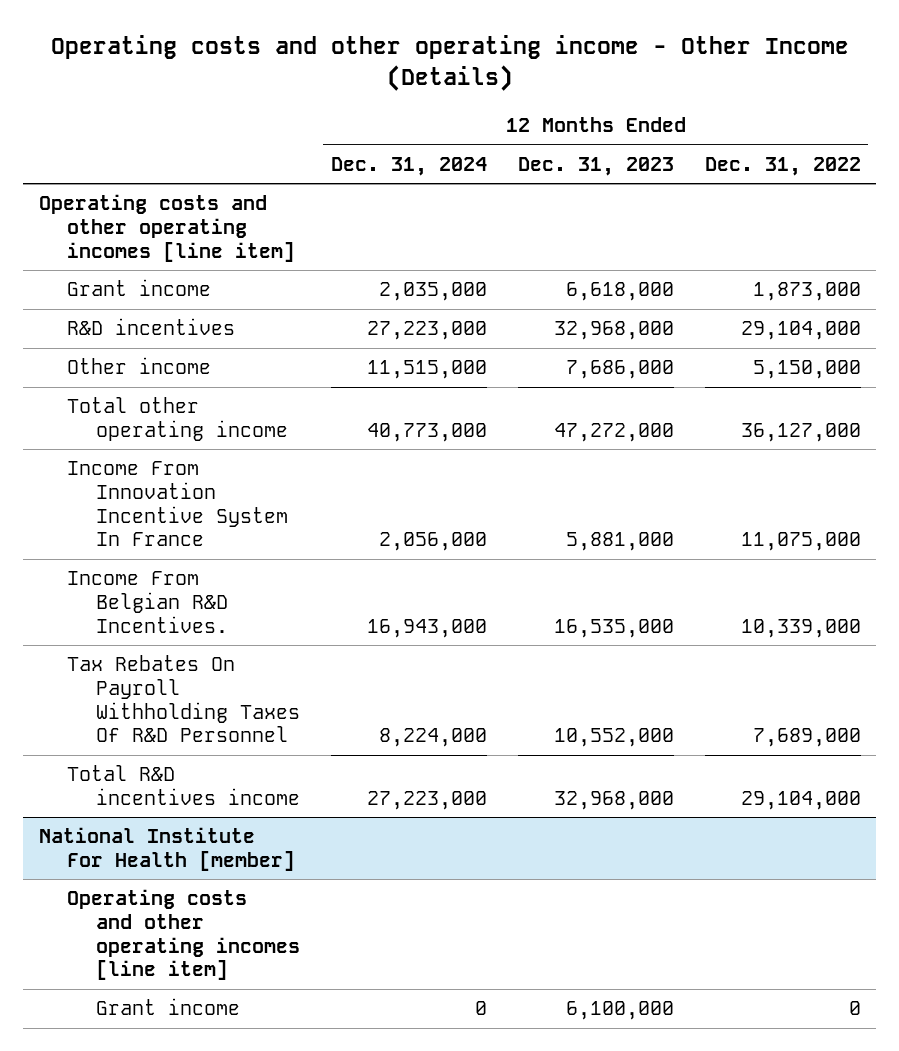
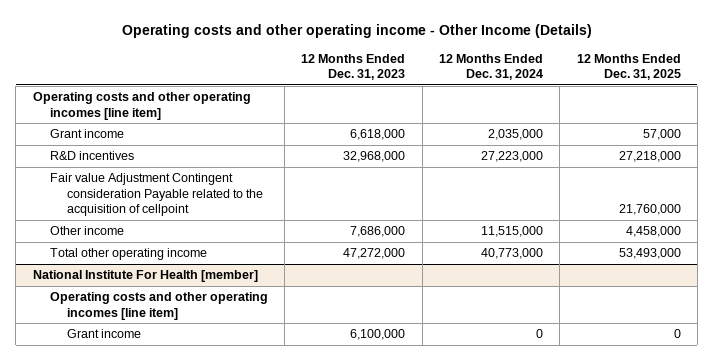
- | 12 Months Ended Dec. 31, 2024 | 12 Months Ended Dec. 31, 2023 | 12 Months Ended Dec. 31, 2022
+ | 12 Months Ended Dec. 31, 2023 | 12 Months Ended Dec. 31, 2024 | 12 Months Ended Dec. 31, 2025
+ Fair value Adjustment Contingent consideration Payable related to the acquisition of cellpoint | | | 21,760,000
- Income From Innovation Incentive System In France | 2,056,000 | 5,881,000 | 11,075,000
- Income From Belgian R&D Incentives. | 16,943,000 | 16,535,000 | 10,339,000
- Tax Rebates On Payroll Withholding Taxes Of R&D Personnel | 8,224,000 | 10,552,000 | 7,689,000
- Total R&D incentives income | 27,223,000 | 32,968,000 | 29,104,000

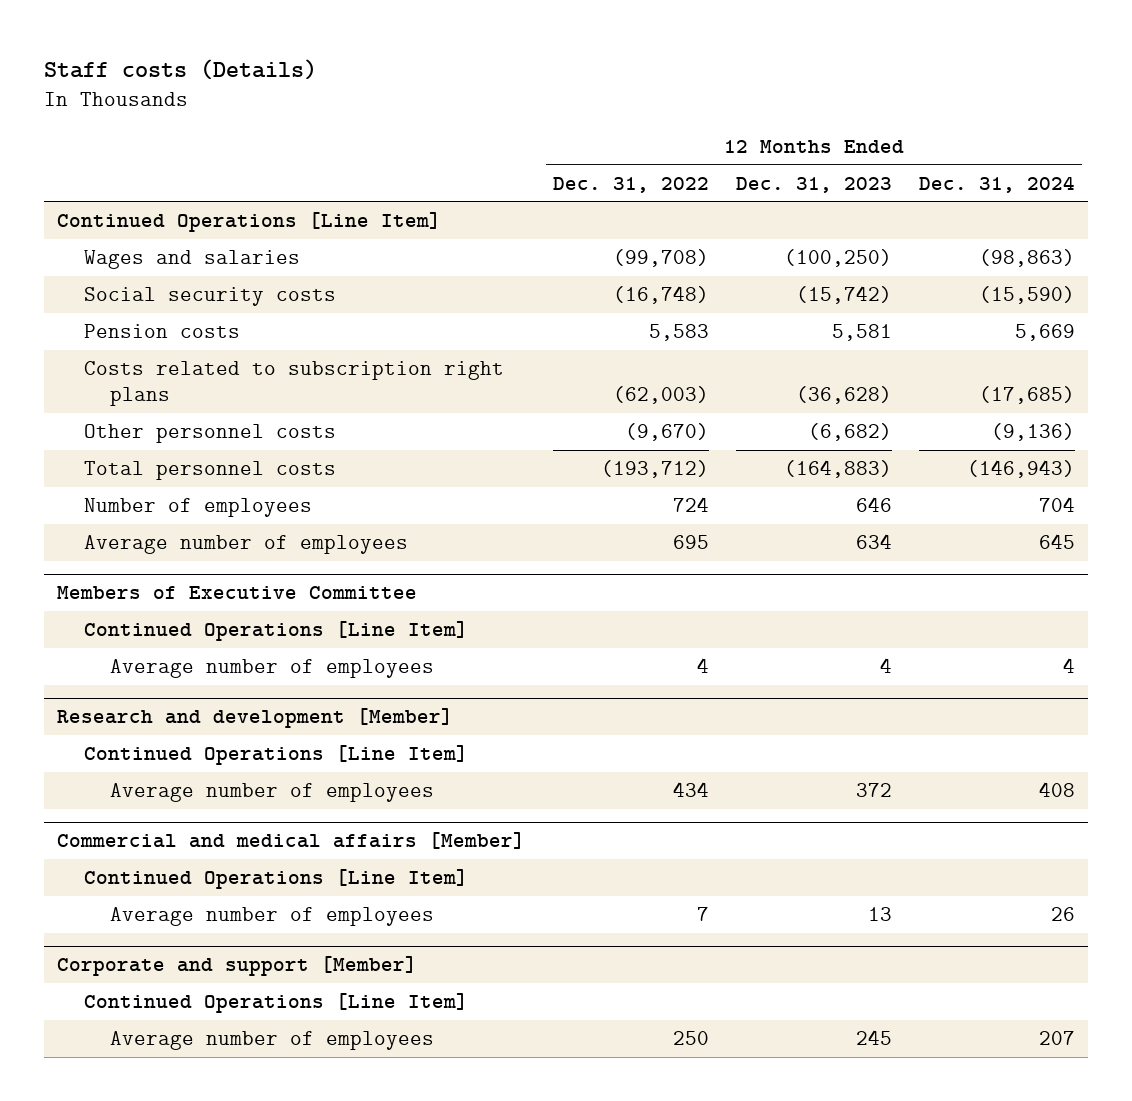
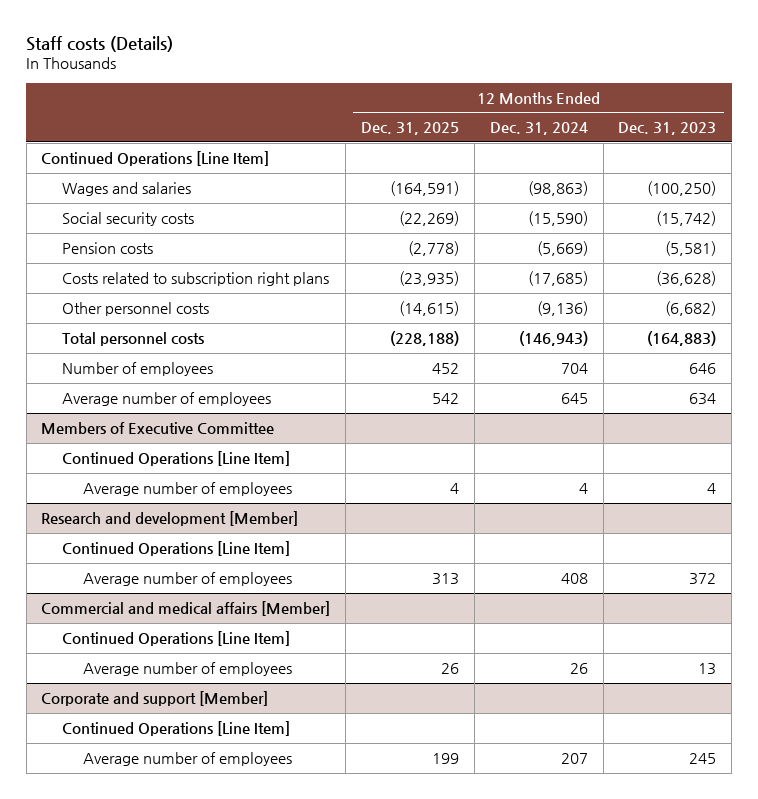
- | 12 Months Ended Dec. 31, 2022 | 12 Months Ended Dec. 31, 2023 | 12 Months Ended Dec. 31, 2024
+ | 12 Months Ended Dec. 31, 2025 | 12 Months Ended Dec. 31, 2024 | 12 Months Ended Dec. 31, 2023
- Pension costs | 5,583 | 5,581 | 5,669
+ Pension costs | (2,778) | (5,669) | (5,581)

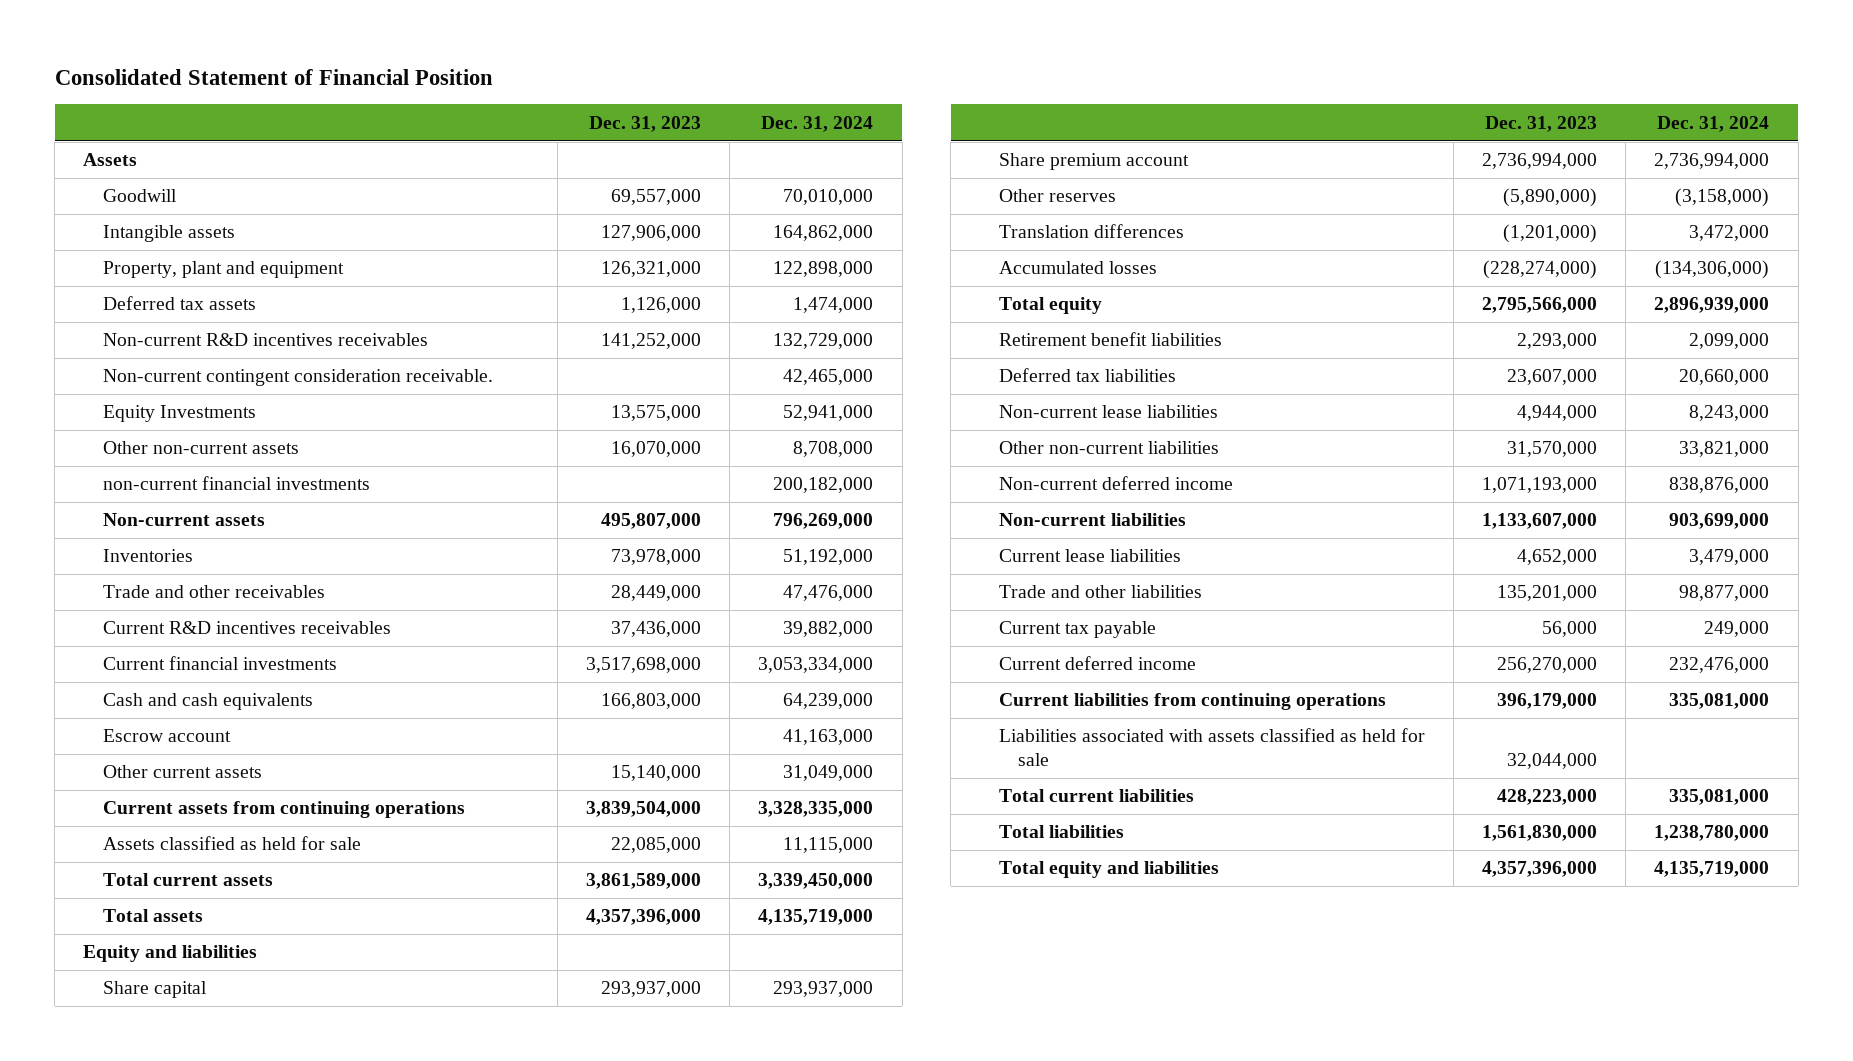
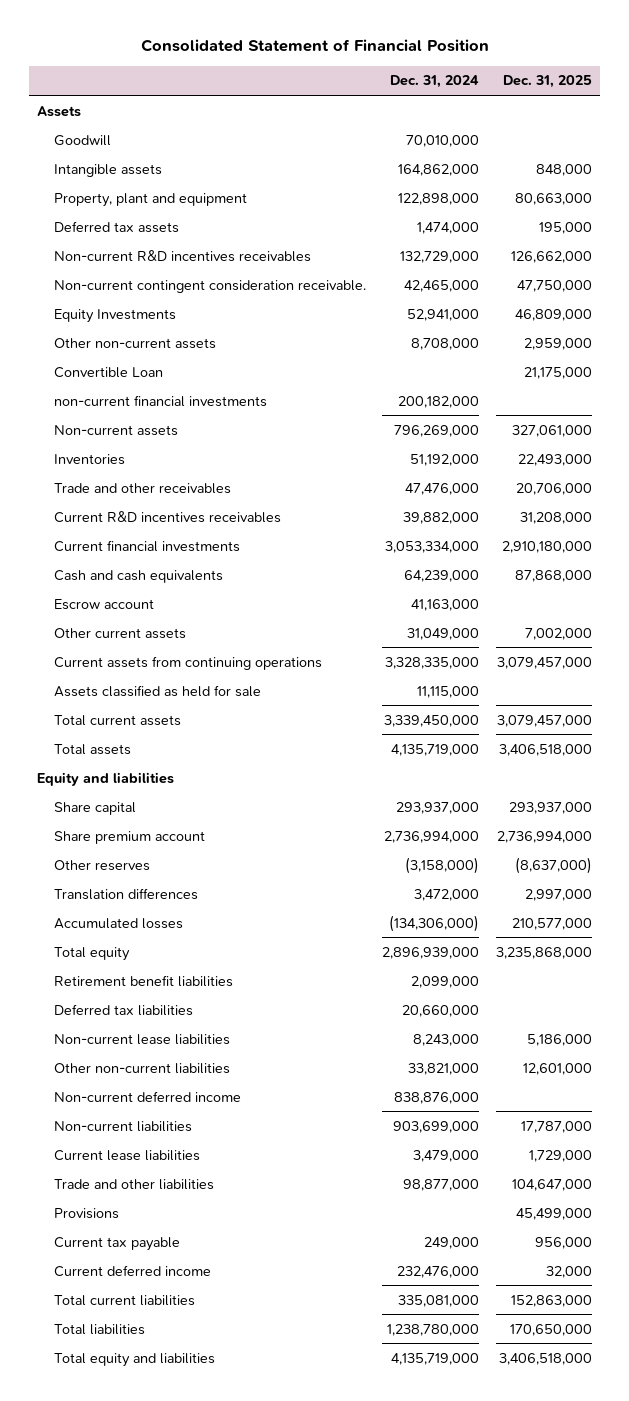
- | Dec. 31, 2023 | Dec. 31, 2024
+ | Dec. 31, 2024 | Dec. 31, 2025
+ Convertible Loan | | 21,175,000
+ Provisions | | 45,499,000
- Current liabilities from continuing operations | 396,179,000 | 335,081,000
- Liabilities associated with assets classified as held for sale | 32,044,000 |

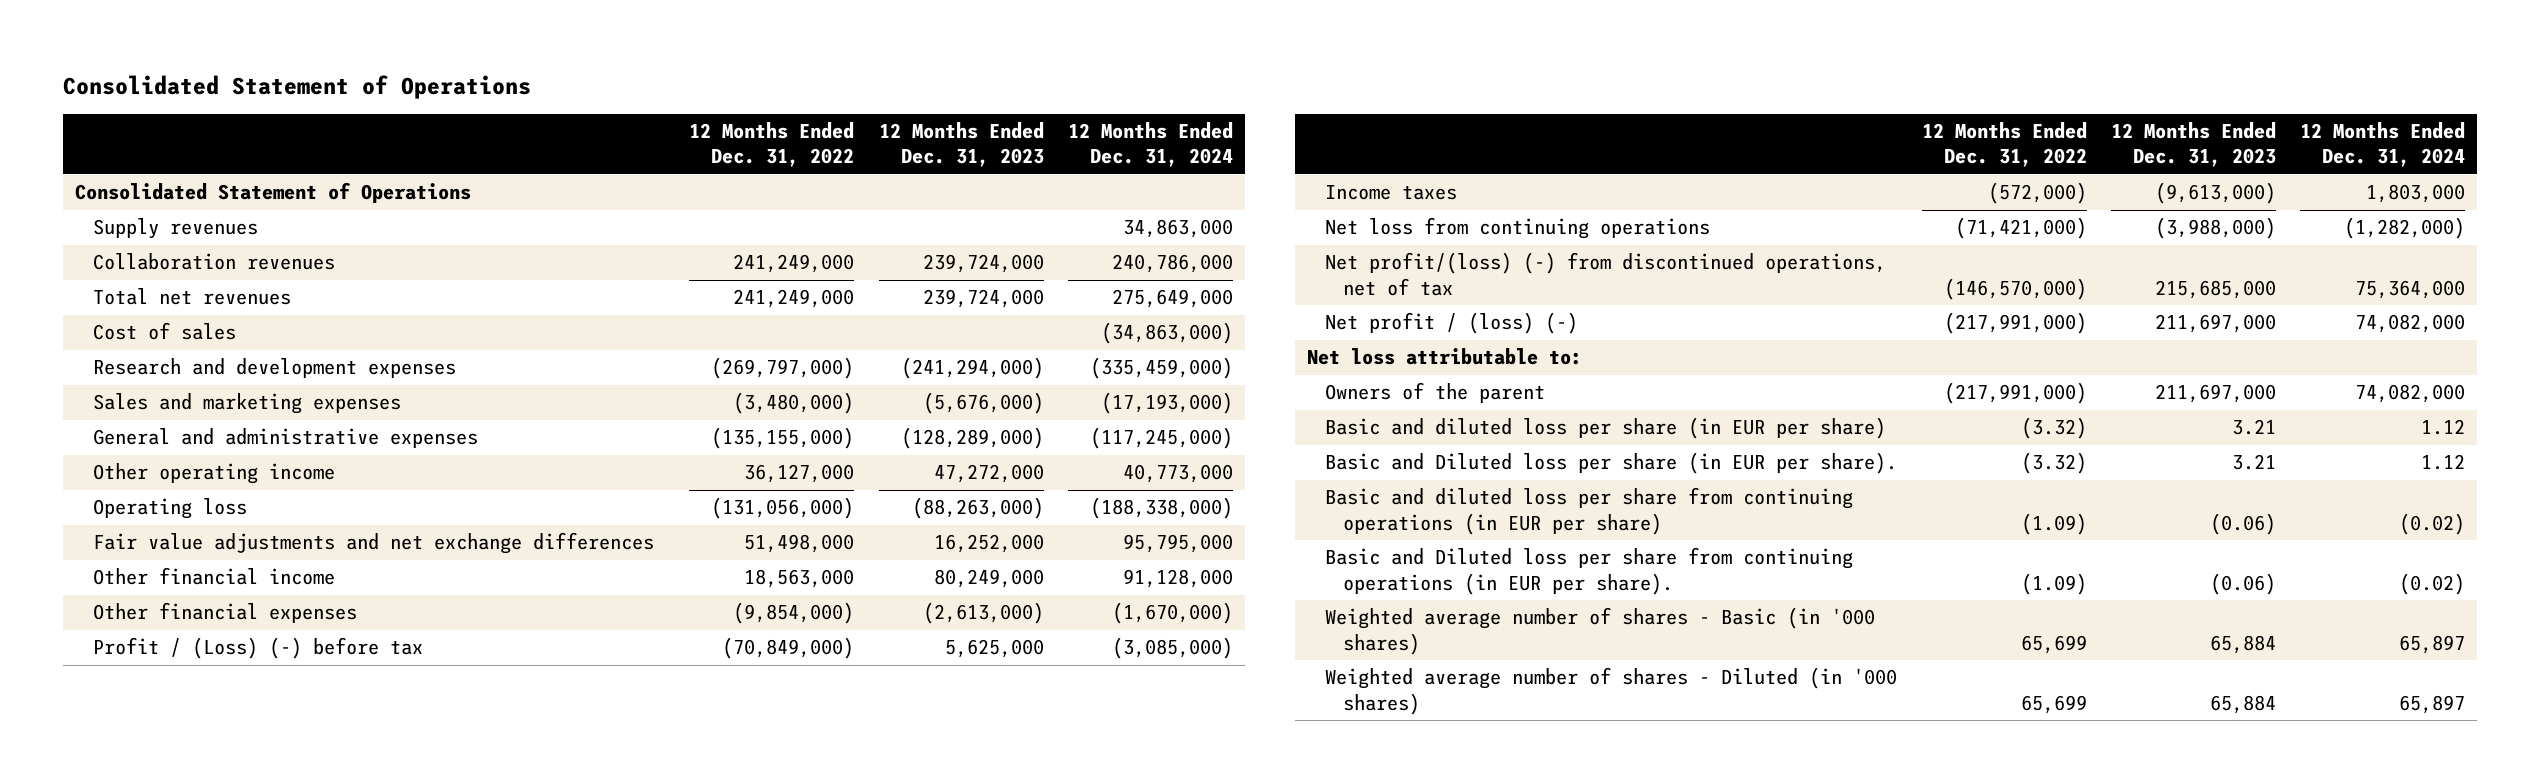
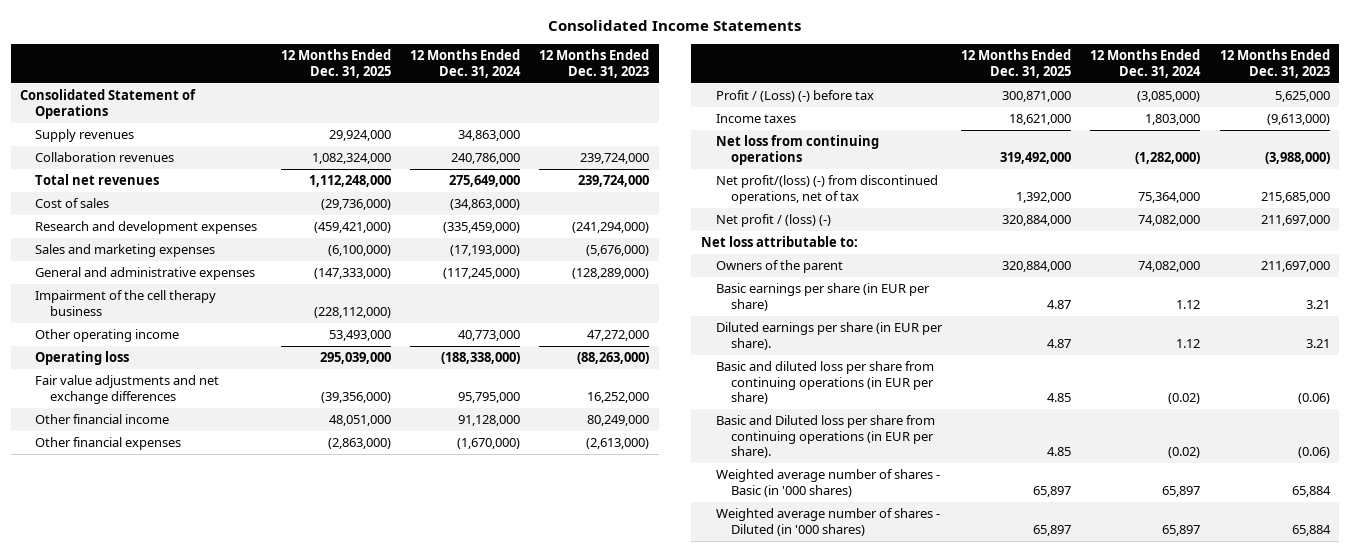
- Consolidated Statement of Operations
+ Consolidated Income Statements
- | 12 Months Ended Dec. 31, 2022 | 12 Months Ended Dec. 31, 2023 | 12 Months Ended Dec. 31, 2024
+ | 12 Months Ended Dec. 31, 2025 | 12 Months Ended Dec. 31, 2024 | 12 Months Ended Dec. 31, 2023
+ Impairment of the cell therapy business | (228,112,000) | |
- Basic and diluted loss per share (in EUR per share) | (3.32) | 3.21 | 1.12
- Basic and Diluted loss per share (in EUR per share). | (3.32) | 3.21 | 1.12
+ Basic earnings per share (in EUR per share) | 4.87 | 1.12 | 3.21
+ Diluted earnings per share (in EUR per share). | 4.87 | 1.12 | 3.21

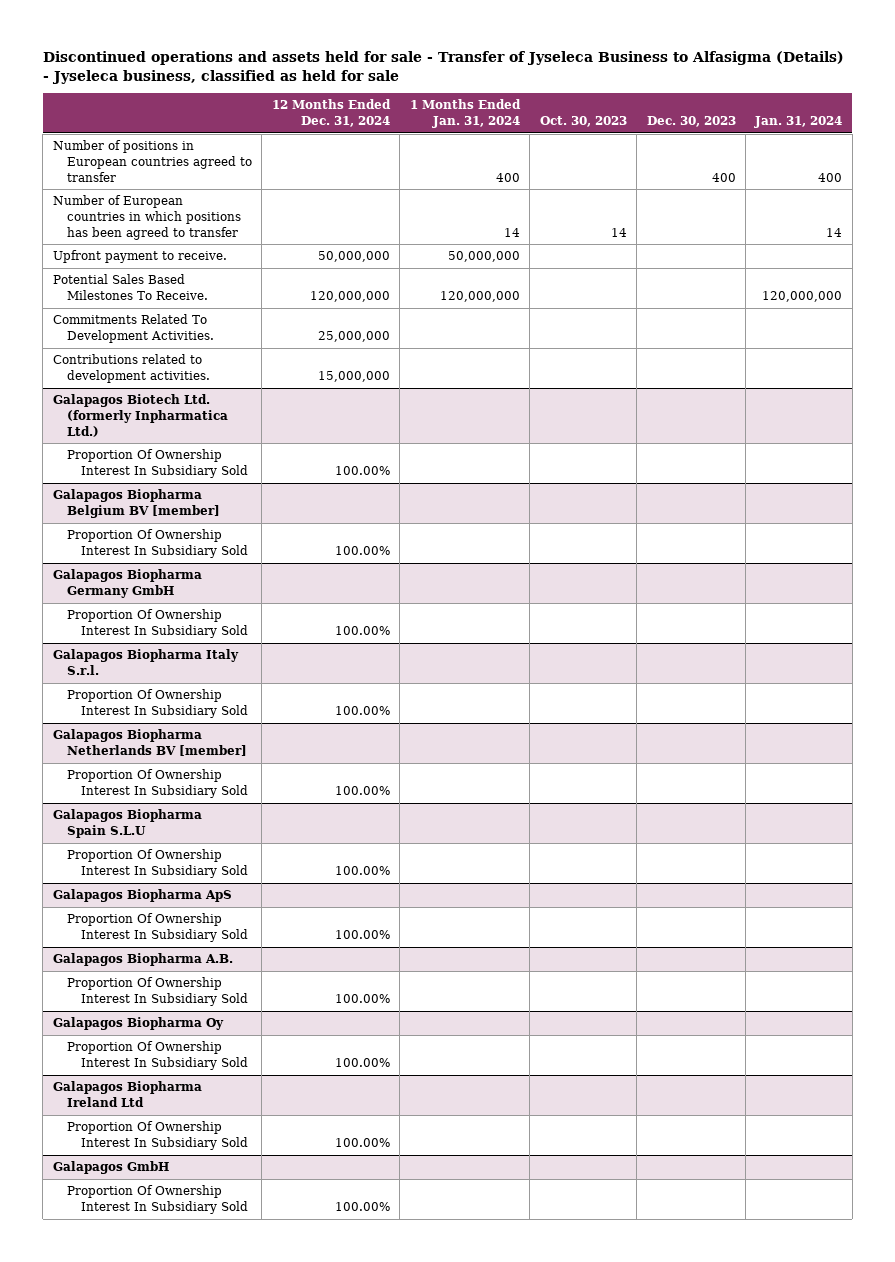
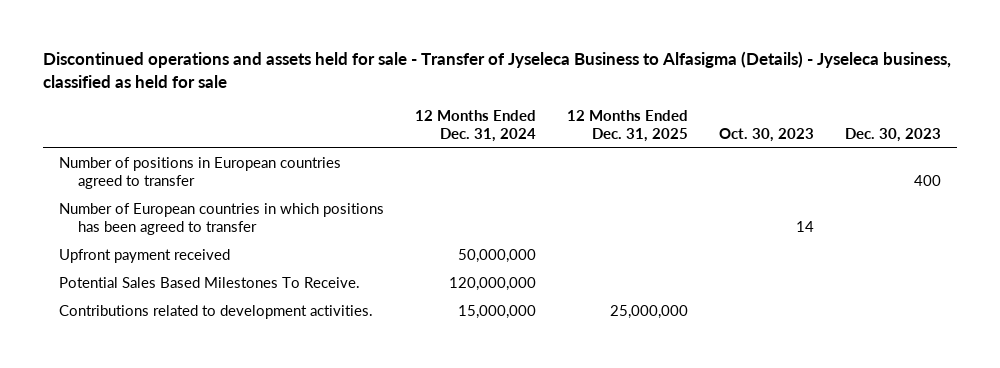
- | 12 Months Ended Dec. 31, 2024 | 1 Months Ended Jan. 31, 2024 | Oct. 30, 2023 | Dec. 30, 2023 | Jan. 31, 2024
+ | 12 Months Ended Dec. 31, 2024 | 12 Months Ended Dec. 31, 2025 | Oct. 30, 2023 | Dec. 30, 2023
- Upfront payment to receive. | 50,000,000 | 50,000,000 | | |
+ Upfront payment received | 50,000,000 | | |
- Commitments Related To Development Activities. | 25,000,000 | | | |
- Galapagos Biotech Ltd. (formerly Inpharmatica Ltd.)
- Proportion Of Ownership Interest In Subsidiary Sold | 100.00% | | | |
- Galapagos Biopharma Belgium BV [member]
- Proportion Of Ownership Interest In Subsidiary Sold | 100.00% | | | |
- Galapagos Biopharma Germany GmbH
- Proportion Of Ownership Interest In Subsidiary Sold | 100.00% | | | |
- Galapagos Biopharma Italy S.r.l.
- Proportion Of Ownership Interest In Subsidiary Sold | 100.00% | | | |
- Galapagos Biopharma Netherlands BV [member]
- Proportion Of Ownership Interest In Subsidiary Sold | 100.00% | | | |
- Galapagos Biopharma Spain S.L.U
- Proportion Of Ownership Interest In Subsidiary Sold | 100.00% | | | |
- Galapagos Biopharma ApS
- Proportion Of Ownership Interest In Subsidiary Sold | 100.00% | | | |
- Galapagos Biopharma A.B.
- Proportion Of Ownership Interest In Subsidiary Sold | 100.00% | | | |
- Galapagos Biopharma Oy
- Proportion Of Ownership Interest In Subsidiary Sold | 100.00% | | | |
- Galapagos Biopharma Ireland Ltd
- Proportion Of Ownership Interest In Subsidiary Sold | 100.00% | | | |
- Galapagos GmbH
- Proportion Of Ownership Interest In Subsidiary Sold | 100.00% | | | |

